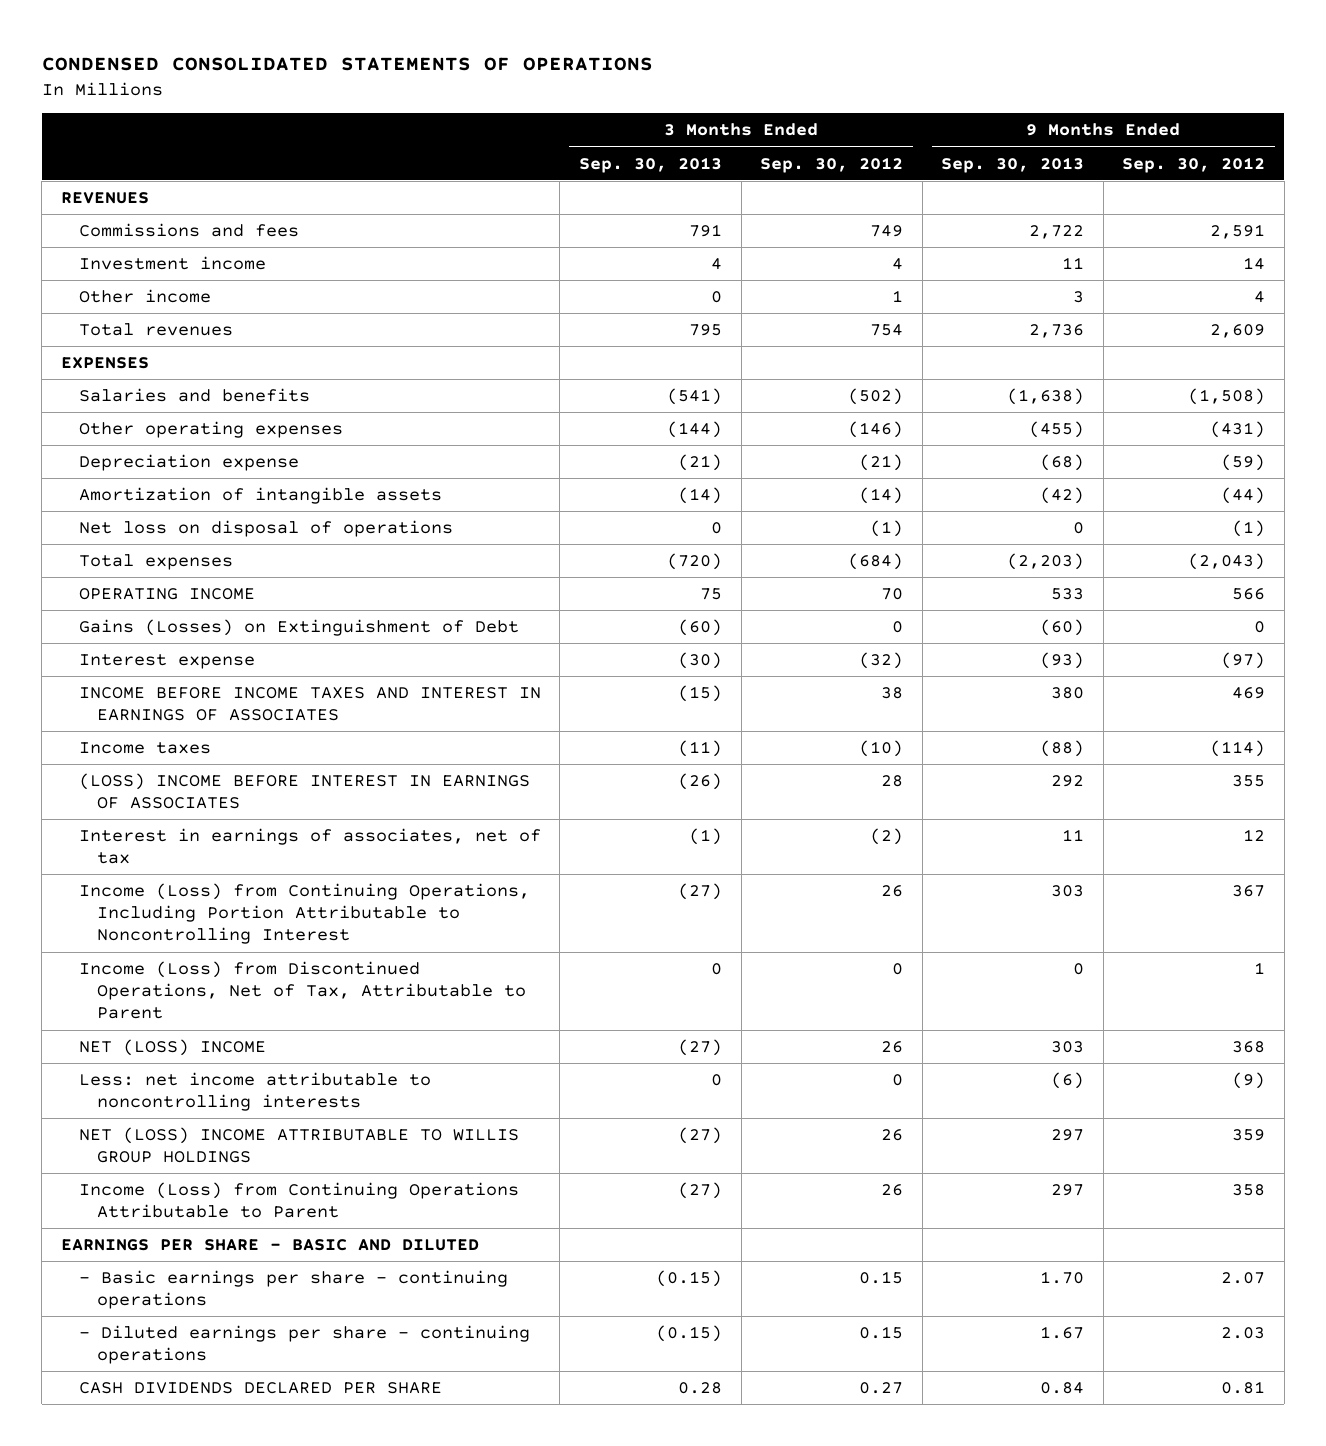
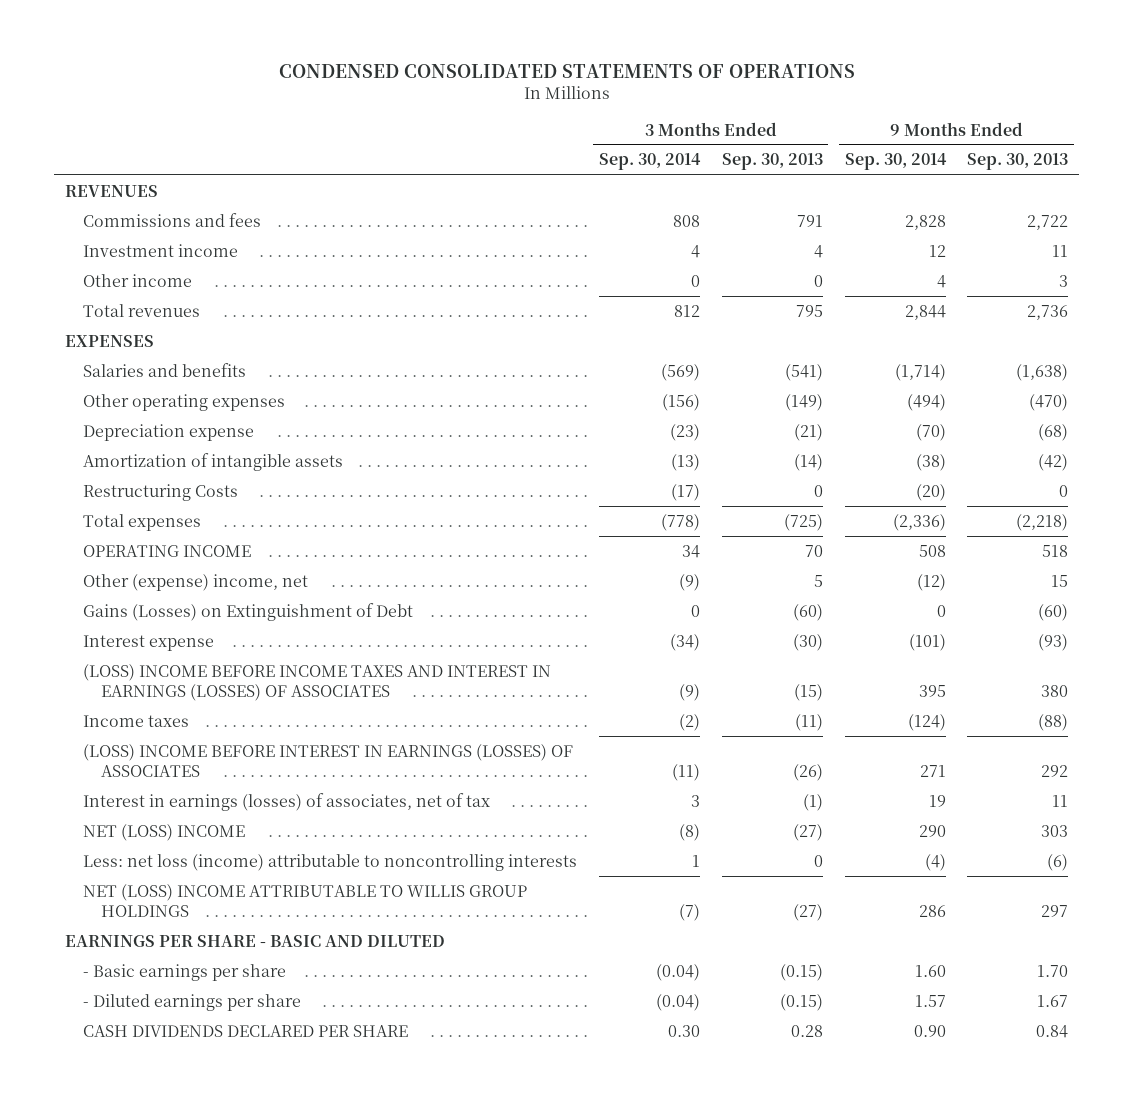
- | 3 Months Ended Sep. 30, 2013 | 3 Months Ended Sep. 30, 2012 | 9 Months Ended Sep. 30, 2013 | 9 Months Ended Sep. 30, 2012
+ | 3 Months Ended Sep. 30, 2014 | 3 Months Ended Sep. 30, 2013 | 9 Months Ended Sep. 30, 2014 | 9 Months Ended Sep. 30, 2013
- Other operating expenses | (144) | (146) | (455) | (431)
+ Other operating expenses | (156) | (149) | (494) | (470)
- Net loss on disposal of operations | 0 | (1) | 0 | (1)
- Total expenses | (720) | (684) | (2,203) | (2,043)
- OPERATING INCOME | 75 | 70 | 533 | 566
+ Restructuring Costs | (17) | 0 | (20) | 0
+ Total expenses | (778) | (725) | (2,336) | (2,218)
+ OPERATING INCOME | 34 | 70 | 508 | 518
+ Other (expense) income, net | (9) | 5 | (12) | 15
- INCOME BEFORE INCOME TAXES AND INTEREST IN EARNINGS OF ASSOCIATES | (15) | 38 | 380 | 469
+ (LOSS) INCOME BEFORE INCOME TAXES AND INTEREST IN EARNINGS (LOSSES) OF ASSOCIATES | (9) | (15) | 395 | 380
- (LOSS) INCOME BEFORE INTEREST IN EARNINGS OF ASSOCIATES | (26) | 28 | 292 | 355
- Interest in earnings of associates, net of tax | (1) | (2) | 11 | 12
- Income (Loss) from Continuing Operations, Including Portion Attributable to Noncontrolling Interest | (27) | 26 | 303 | 367
- Income (Loss) from Discontinued Operations, Net of Tax, Attributable to Parent | 0 | 0 | 0 | 1
+ (LOSS) INCOME BEFORE INTEREST IN EARNINGS (LOSSES) OF ASSOCIATES | (11) | (26) | 271 | 292
+ Interest in earnings (losses) of associates, net of tax | 3 | (1) | 19 | 11
- Less: net income attributable to noncontrolling interests | 0 | 0 | (6) | (9)
+ Less: net loss (income) attributable to noncontrolling interests | 1 | 0 | (4) | (6)
- Income (Loss) from Continuing Operations Attributable to Parent | (27) | 26 | 297 | 358
- - Basic earnings per share - continuing operations | (0.15) | 0.15 | 1.70 | 2.07
- - Diluted earnings per share - continuing operations | (0.15) | 0.15 | 1.67 | 2.03
+ - Basic earnings per share | (0.04) | (0.15) | 1.60 | 1.70
+ - Diluted earnings per share | (0.04) | (0.15) | 1.57 | 1.67

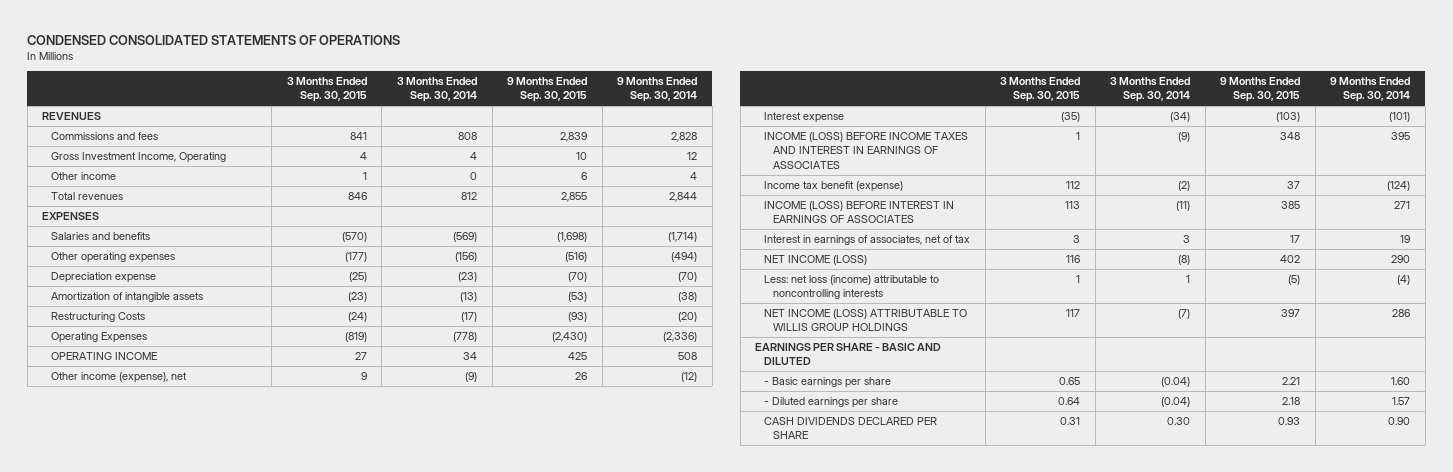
- | 3 Months Ended Sep. 30, 2014 | 3 Months Ended Sep. 30, 2013 | 9 Months Ended Sep. 30, 2014 | 9 Months Ended Sep. 30, 2013
+ | 3 Months Ended Sep. 30, 2015 | 3 Months Ended Sep. 30, 2014 | 9 Months Ended Sep. 30, 2015 | 9 Months Ended Sep. 30, 2014
- Investment income | 4 | 4 | 12 | 11
+ Gross Investment Income, Operating | 4 | 4 | 10 | 12
- Total expenses | (778) | (725) | (2,336) | (2,218)
+ Operating Expenses | (819) | (778) | (2,430) | (2,336)
- Other (expense) income, net | (9) | 5 | (12) | 15
- Gains (Losses) on Extinguishment of Debt | 0 | (60) | 0 | (60)
+ Other income (expense), net | 9 | (9) | 26 | (12)
- (LOSS) INCOME BEFORE INCOME TAXES AND INTEREST IN EARNINGS (LOSSES) OF ASSOCIATES | (9) | (15) | 395 | 380
- Income taxes | (2) | (11) | (124) | (88)
- (LOSS) INCOME BEFORE INTEREST IN EARNINGS (LOSSES) OF ASSOCIATES | (11) | (26) | 271 | 292
- Interest in earnings (losses) of associates, net of tax | 3 | (1) | 19 | 11
- NET (LOSS) INCOME | (8) | (27) | 290 | 303
+ INCOME (LOSS) BEFORE INCOME TAXES AND INTEREST IN EARNINGS OF ASSOCIATES | 1 | (9) | 348 | 395
+ Income tax benefit (expense) | 112 | (2) | 37 | (124)
+ INCOME (LOSS) BEFORE INTEREST IN EARNINGS OF ASSOCIATES | 113 | (11) | 385 | 271
+ Interest in earnings of associates, net of tax | 3 | 3 | 17 | 19
+ NET INCOME (LOSS) | 116 | (8) | 402 | 290
- NET (LOSS) INCOME ATTRIBUTABLE TO WILLIS GROUP HOLDINGS | (7) | (27) | 286 | 297
+ NET INCOME (LOSS) ATTRIBUTABLE TO WILLIS GROUP HOLDINGS | 117 | (7) | 397 | 286

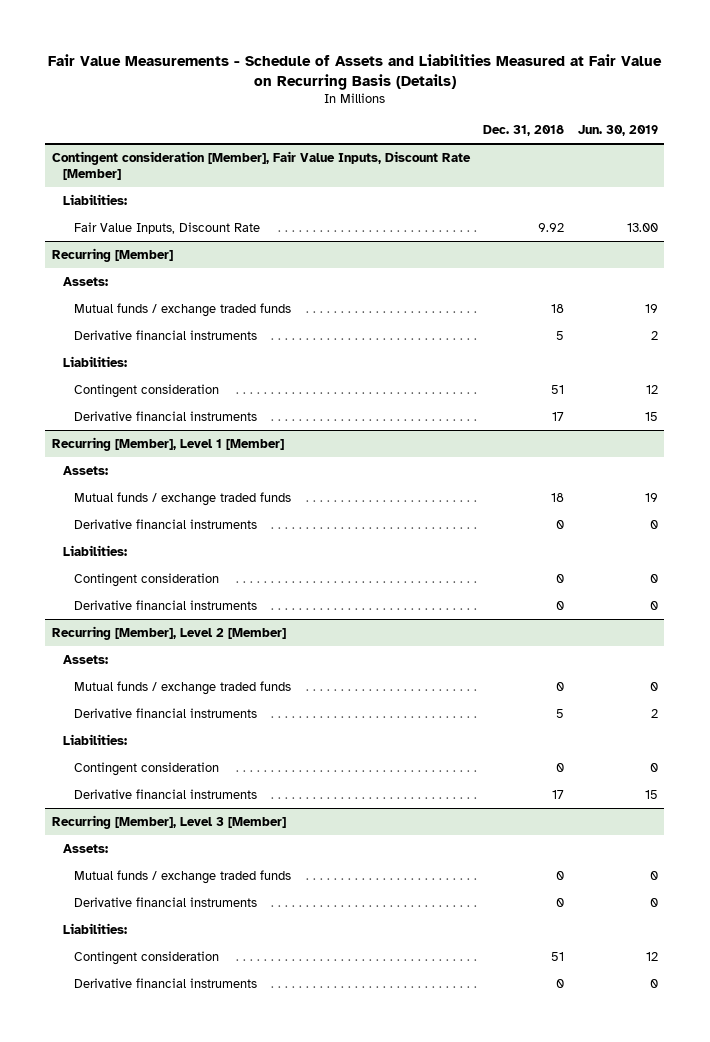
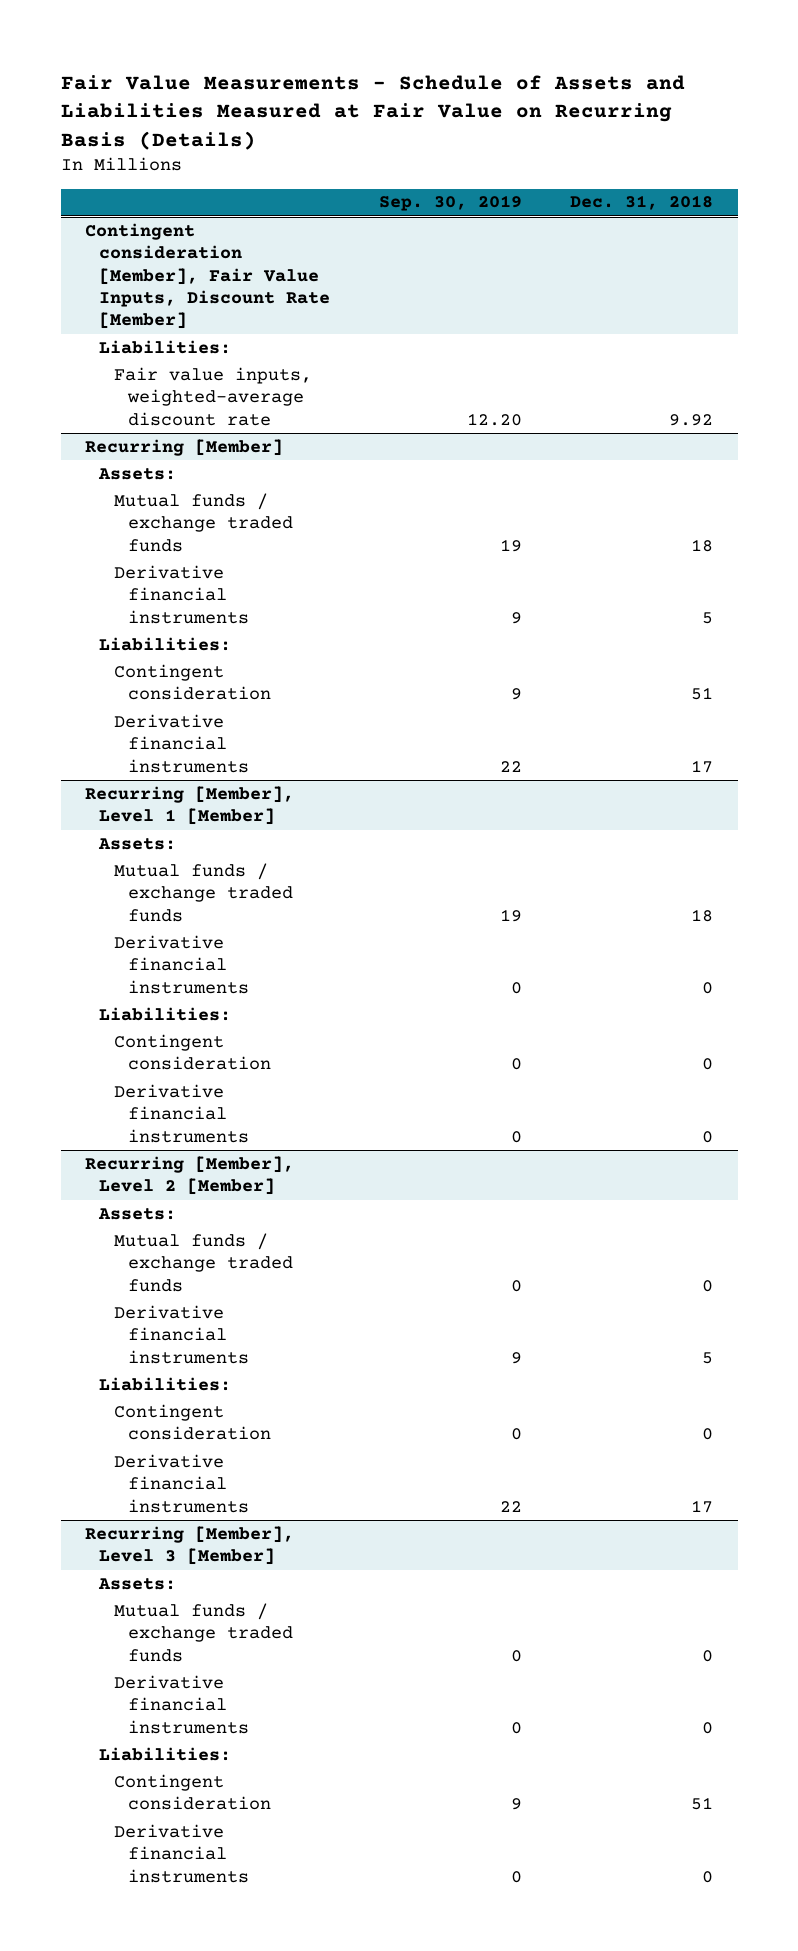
- | Dec. 31, 2018 | Jun. 30, 2019
+ | Sep. 30, 2019 | Dec. 31, 2018
@ Contingent consideration [Member], Fair Value Inputs, Discount Rate [Member]
- Fair Value Inputs, Discount Rate | 9.92 | 13.00
+ Fair value inputs, weighted-average discount rate | 12.20 | 9.92

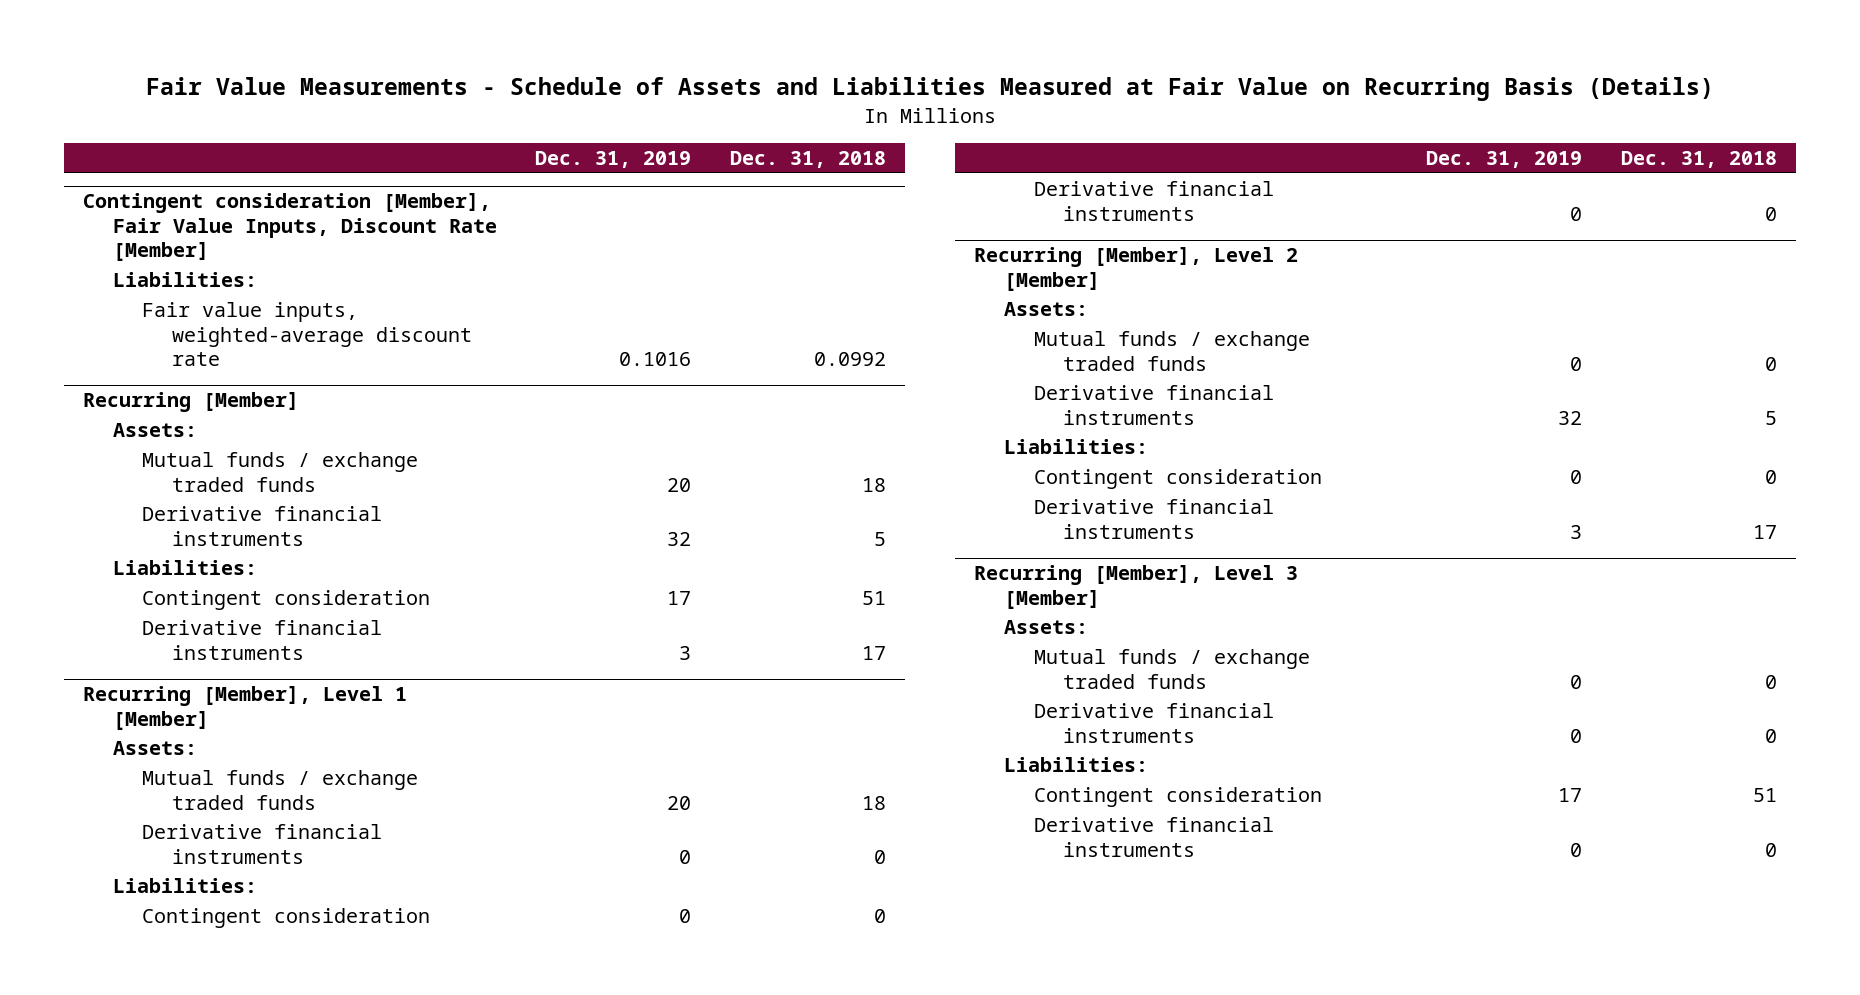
- | Sep. 30, 2019 | Dec. 31, 2018
+ | Dec. 31, 2019 | Dec. 31, 2018
@ Contingent consideration [Member], Fair Value Inputs, Discount Rate [Member]
- Fair value inputs, weighted-average discount rate | 12.20 | 9.92
+ Fair value inputs, weighted-average discount rate | 0.1016 | 0.0992

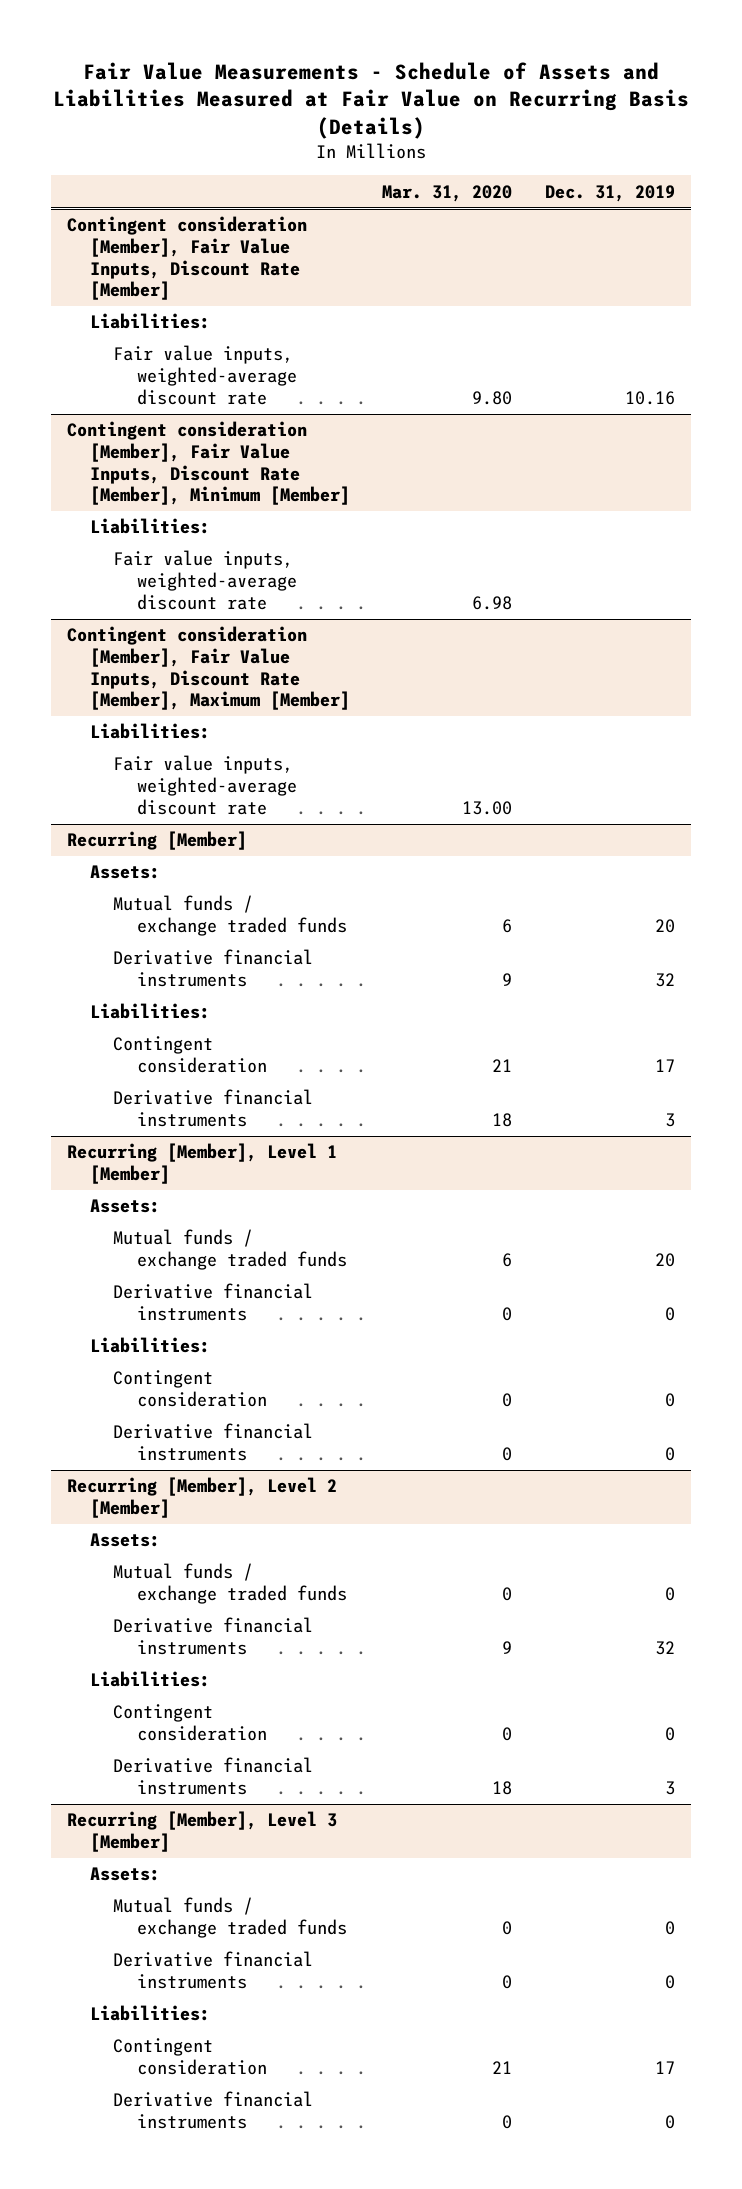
- | Dec. 31, 2019 | Dec. 31, 2018
+ | Mar. 31, 2020 | Dec. 31, 2019
@ Contingent consideration [Member], Fair Value Inputs, Discount Rate [Member]
- Fair value inputs, weighted-average discount rate | 0.1016 | 0.0992
+ Fair value inputs, weighted-average discount rate | 9.80 | 10.16
+ Contingent consideration [Member], Fair Value Inputs, Discount Rate [Member], Minimum [Member]
+ Liabilities:
+ Fair value inputs, weighted-average discount rate | 6.98 |
+ Contingent consideration [Member], Fair Value Inputs, Discount Rate [Member], Maximum [Member]
+ Liabilities:
+ Fair value inputs, weighted-average discount rate | 13.00 |

